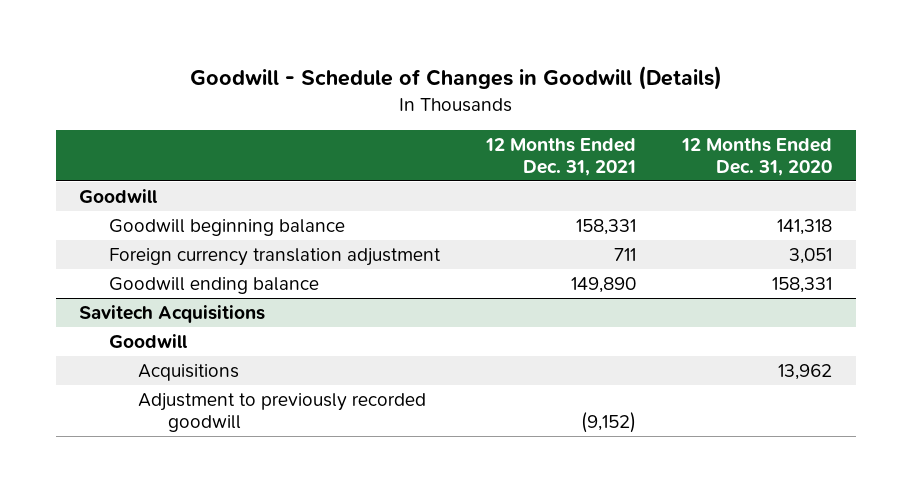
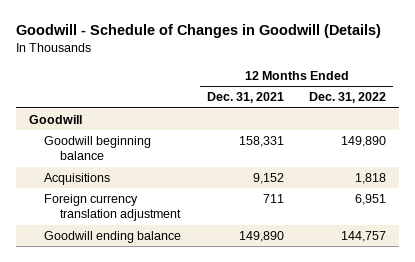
- | 12 Months Ended Dec. 31, 2021 | 12 Months Ended Dec. 31, 2020
+ | 12 Months Ended Dec. 31, 2021 | 12 Months Ended Dec. 31, 2022
+ Acquisitions | 9,152 | 1,818
- Savitech Acquisitions
- Goodwill
- Acquisitions | | 13,962
- Adjustment to previously recorded goodwill | (9,152) |

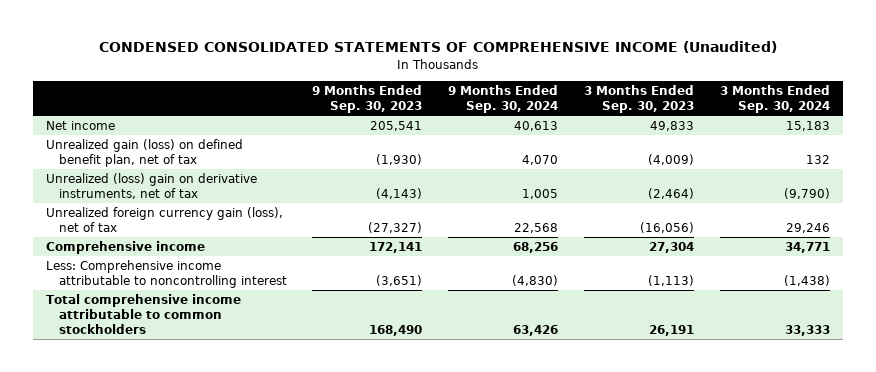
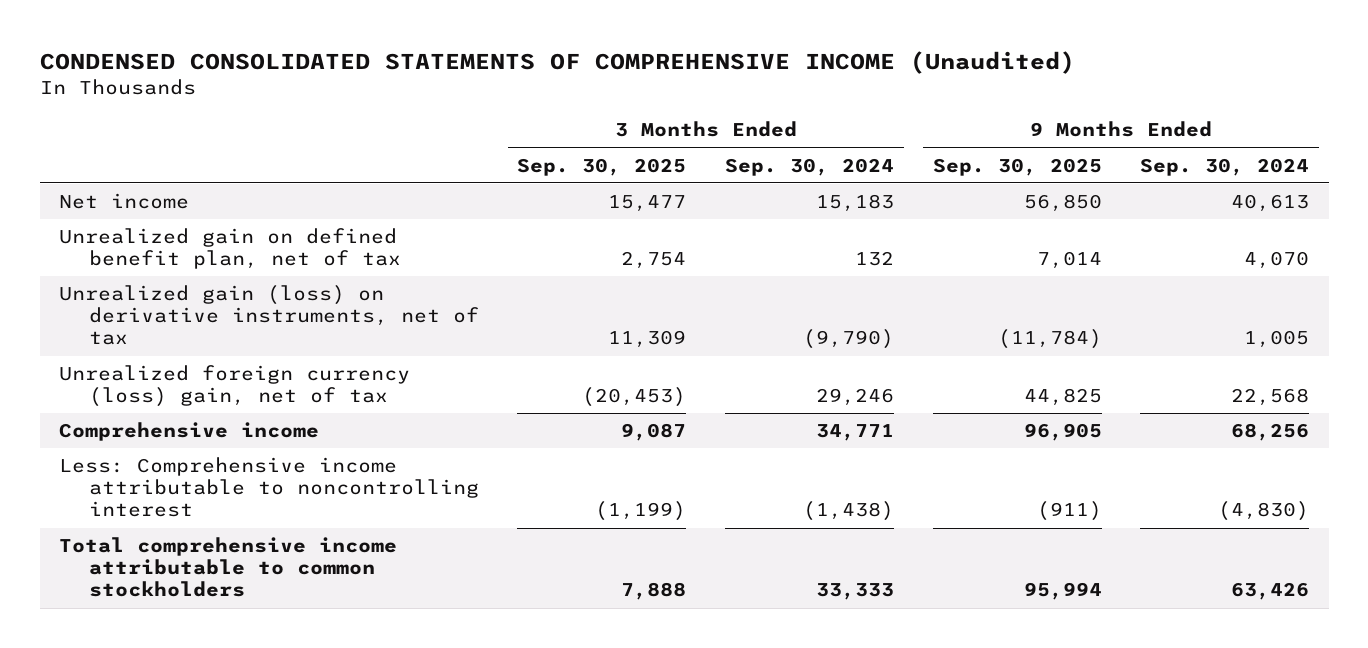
- | 9 Months Ended Sep. 30, 2023 | 9 Months Ended Sep. 30, 2024 | 3 Months Ended Sep. 30, 2023 | 3 Months Ended Sep. 30, 2024
+ | 3 Months Ended Sep. 30, 2025 | 3 Months Ended Sep. 30, 2024 | 9 Months Ended Sep. 30, 2025 | 9 Months Ended Sep. 30, 2024
- Unrealized gain (loss) on defined benefit plan, net of tax | (1,930) | 4,070 | (4,009) | 132
- Unrealized (loss) gain on derivative instruments, net of tax | (4,143) | 1,005 | (2,464) | (9,790)
- Unrealized foreign currency gain (loss), net of tax | (27,327) | 22,568 | (16,056) | 29,246
+ Unrealized gain on defined benefit plan, net of tax | 2,754 | 132 | 7,014 | 4,070
+ Unrealized gain (loss) on derivative instruments, net of tax | 11,309 | (9,790) | (11,784) | 1,005
+ Unrealized foreign currency (loss) gain, net of tax | (20,453) | 29,246 | 44,825 | 22,568

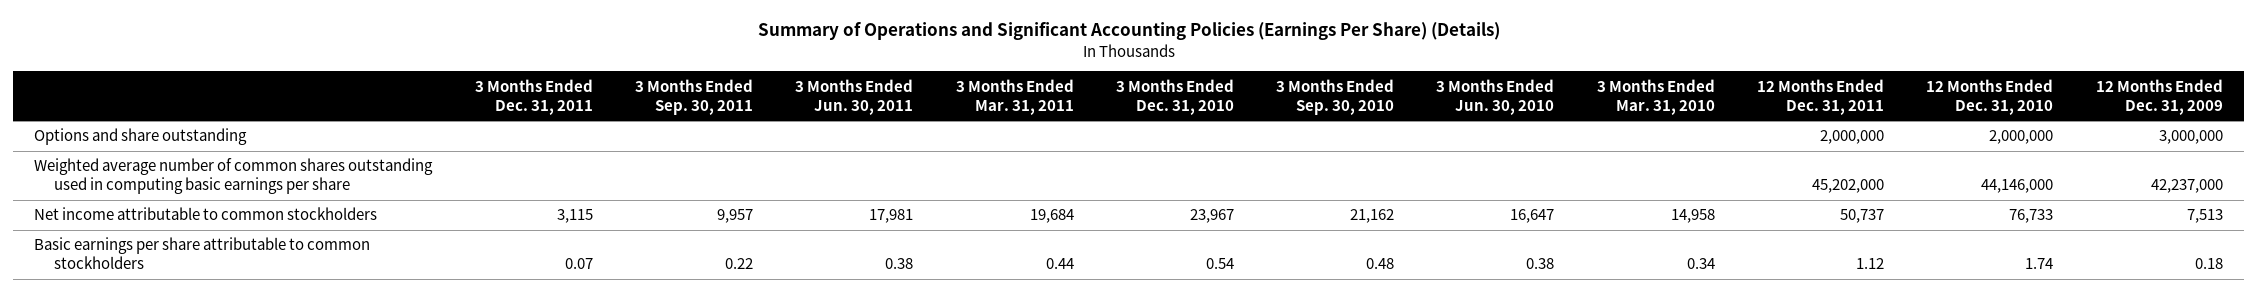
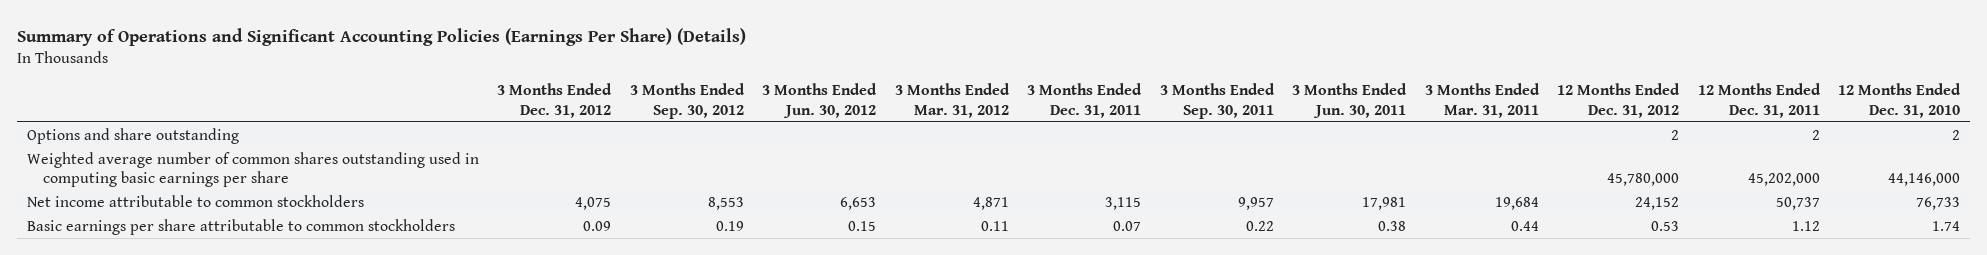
- | 3 Months Ended Dec. 31, 2011 | 3 Months Ended Sep. 30, 2011 | 3 Months Ended Jun. 30, 2011 | 3 Months Ended Mar. 31, 2011 | 3 Months Ended Dec. 31, 2010 | 3 Months Ended Sep. 30, 2010 | 3 Months Ended Jun. 30, 2010 | 3 Months Ended Mar. 31, 2010 | 12 Months Ended Dec. 31, 2011 | 12 Months Ended Dec. 31, 2010 | 12 Months Ended Dec. 31, 2009
+ | 3 Months Ended Dec. 31, 2012 | 3 Months Ended Sep. 30, 2012 | 3 Months Ended Jun. 30, 2012 | 3 Months Ended Mar. 31, 2012 | 3 Months Ended Dec. 31, 2011 | 3 Months Ended Sep. 30, 2011 | 3 Months Ended Jun. 30, 2011 | 3 Months Ended Mar. 31, 2011 | 12 Months Ended Dec. 31, 2012 | 12 Months Ended Dec. 31, 2011 | 12 Months Ended Dec. 31, 2010
- Options and share outstanding | | | | | | | | | 2,000,000 | 2,000,000 | 3,000,000
+ Options and share outstanding | | | | | | | | | 2 | 2 | 2

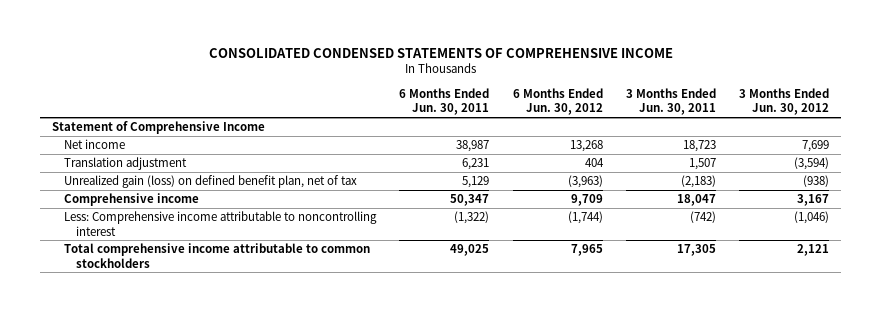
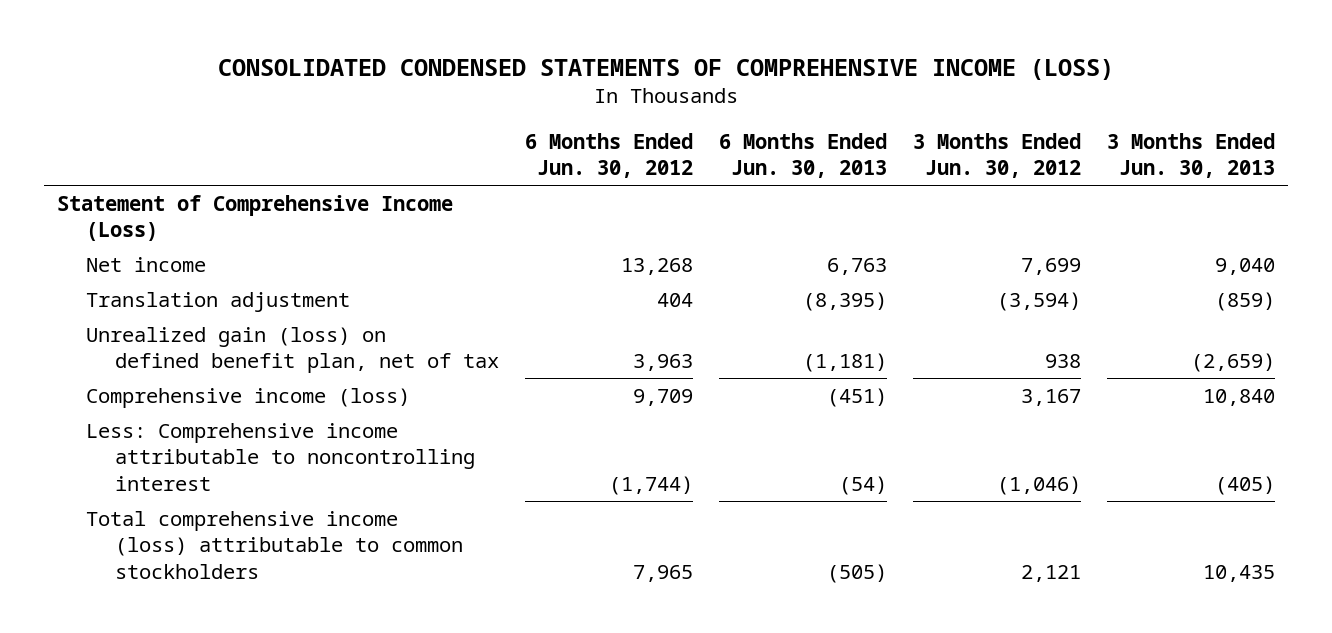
- CONSOLIDATED CONDENSED STATEMENTS OF COMPREHENSIVE INCOME
+ CONSOLIDATED CONDENSED STATEMENTS OF COMPREHENSIVE INCOME (LOSS)
- | 6 Months Ended Jun. 30, 2011 | 6 Months Ended Jun. 30, 2012 | 3 Months Ended Jun. 30, 2011 | 3 Months Ended Jun. 30, 2012
+ | 6 Months Ended Jun. 30, 2012 | 6 Months Ended Jun. 30, 2013 | 3 Months Ended Jun. 30, 2012 | 3 Months Ended Jun. 30, 2013
- Statement of Comprehensive Income
+ Statement of Comprehensive Income (Loss)
- Unrealized gain (loss) on defined benefit plan, net of tax | 5,129 | (3,963) | (2,183) | (938)
- Comprehensive income | 50,347 | 9,709 | 18,047 | 3,167
+ Unrealized gain (loss) on defined benefit plan, net of tax | 3,963 | (1,181) | 938 | (2,659)
+ Comprehensive income (loss) | 9,709 | (451) | 3,167 | 10,840
- Total comprehensive income attributable to common stockholders | 49,025 | 7,965 | 17,305 | 2,121
+ Total comprehensive income (loss) attributable to common stockholders | 7,965 | (505) | 2,121 | 10,435

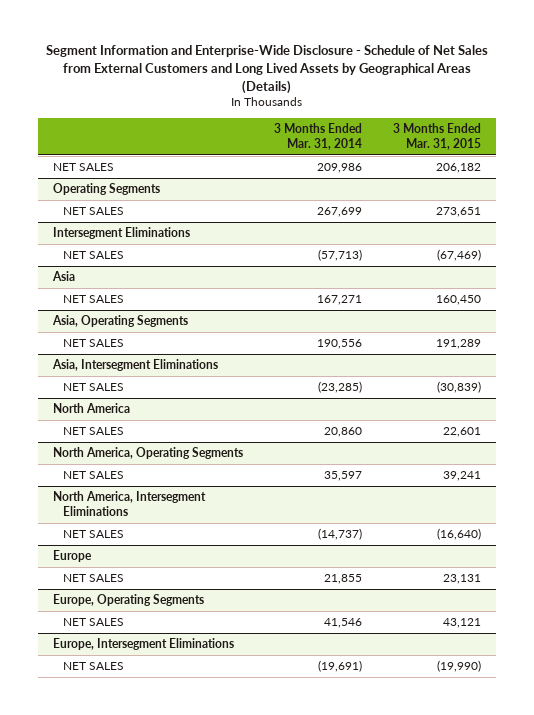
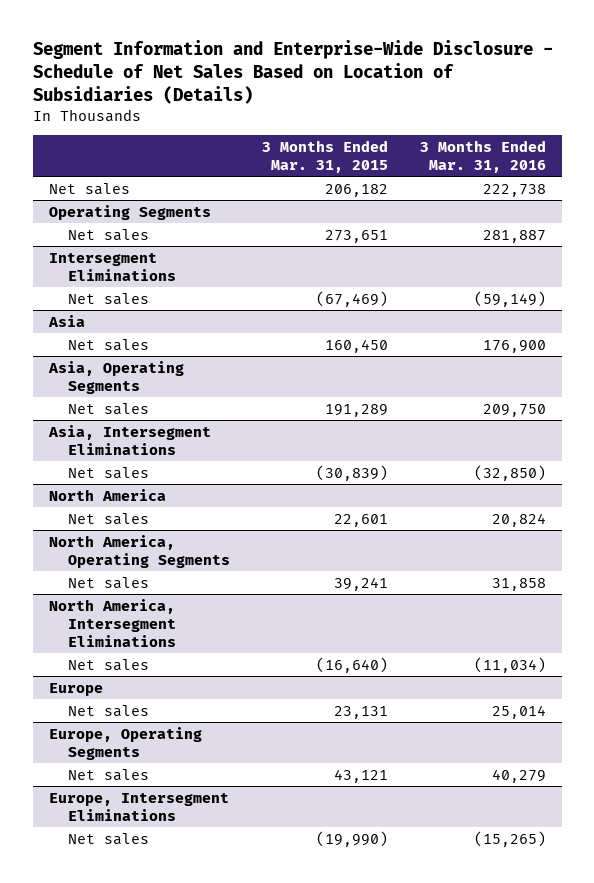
- Segment Information and Enterprise-Wide Disclosure - Schedule of Net Sales from External Customers and Long Lived Assets by Geographical Areas (Details)
+ Segment Information and Enterprise-Wide Disclosure - Schedule of Net Sales Based on Location of Subsidiaries (Details)
- | 3 Months Ended Mar. 31, 2014 | 3 Months Ended Mar. 31, 2015
+ | 3 Months Ended Mar. 31, 2015 | 3 Months Ended Mar. 31, 2016
- NET SALES | 209,986 | 206,182
+ Net sales | 206,182 | 222,738
@ Operating Segments
- NET SALES | 267,699 | 273,651
+ Net sales | 273,651 | 281,887
@ Intersegment Eliminations
- NET SALES | (57,713) | (67,469)
+ Net sales | (67,469) | (59,149)
@ Asia
- NET SALES | 167,271 | 160,450
+ Net sales | 160,450 | 176,900
@ Asia, Operating Segments
- NET SALES | 190,556 | 191,289
+ Net sales | 191,289 | 209,750
@ Asia, Intersegment Eliminations
- NET SALES | (23,285) | (30,839)
+ Net sales | (30,839) | (32,850)
@ North America
- NET SALES | 20,860 | 22,601
+ Net sales | 22,601 | 20,824
@ North America, Operating Segments
- NET SALES | 35,597 | 39,241
+ Net sales | 39,241 | 31,858
@ North America, Intersegment Eliminations
- NET SALES | (14,737) | (16,640)
+ Net sales | (16,640) | (11,034)
@ Europe
- NET SALES | 21,855 | 23,131
+ Net sales | 23,131 | 25,014
@ Europe, Operating Segments
- NET SALES | 41,546 | 43,121
+ Net sales | 43,121 | 40,279
@ Europe, Intersegment Eliminations
- NET SALES | (19,691) | (19,990)
+ Net sales | (19,990) | (15,265)

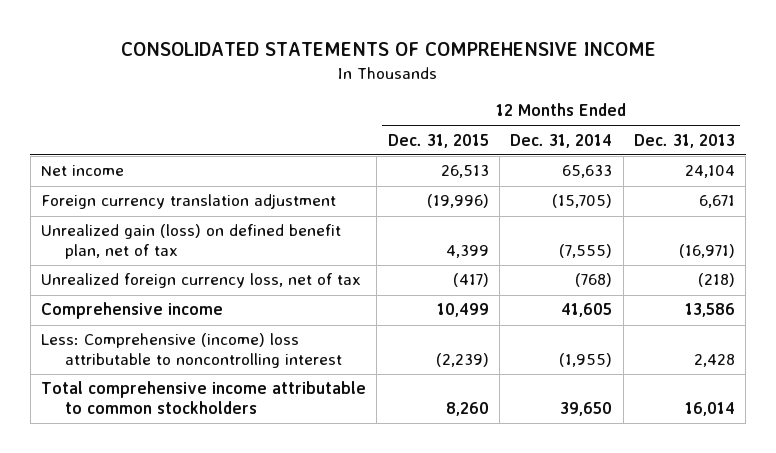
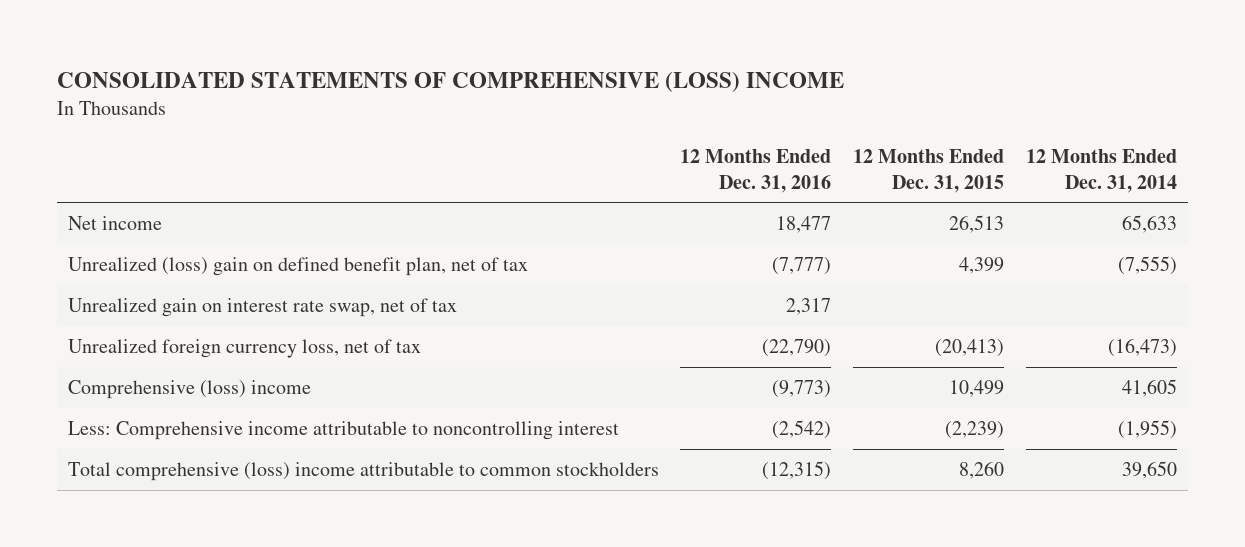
- CONSOLIDATED STATEMENTS OF COMPREHENSIVE INCOME
+ CONSOLIDATED STATEMENTS OF COMPREHENSIVE (LOSS) INCOME
- | 12 Months Ended Dec. 31, 2015 | 12 Months Ended Dec. 31, 2014 | 12 Months Ended Dec. 31, 2013
+ | 12 Months Ended Dec. 31, 2016 | 12 Months Ended Dec. 31, 2015 | 12 Months Ended Dec. 31, 2014
- Foreign currency translation adjustment | (19,996) | (15,705) | 6,671
- Unrealized gain (loss) on defined benefit plan, net of tax | 4,399 | (7,555) | (16,971)
- Unrealized foreign currency loss, net of tax | (417) | (768) | (218)
- Comprehensive income | 10,499 | 41,605 | 13,586
- Less: Comprehensive (income) loss attributable to noncontrolling interest | (2,239) | (1,955) | 2,428
- Total comprehensive income attributable to common stockholders | 8,260 | 39,650 | 16,014
+ Unrealized (loss) gain on defined benefit plan, net of tax | (7,777) | 4,399 | (7,555)
+ Unrealized gain on interest rate swap, net of tax | 2,317 | |
+ Unrealized foreign currency loss, net of tax | (22,790) | (20,413) | (16,473)
+ Comprehensive (loss) income | (9,773) | 10,499 | 41,605
+ Less: Comprehensive income attributable to noncontrolling interest | (2,542) | (2,239) | (1,955)
+ Total comprehensive (loss) income attributable to common stockholders | (12,315) | 8,260 | 39,650

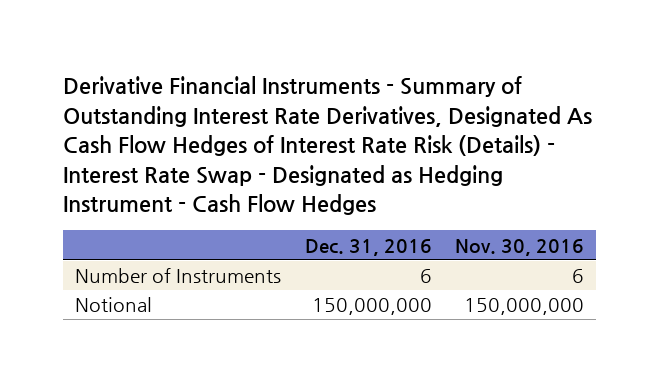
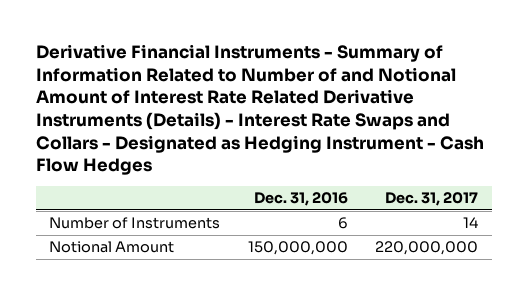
- Derivative Financial Instruments - Summary of Outstanding Interest Rate Derivatives, Designated As Cash Flow Hedges of Interest Rate Risk (Details) - Interest Rate Swap - Designated as Hedging Instrument - Cash Flow Hedges
+ Derivative Financial Instruments - Summary of Information Related to Number of and Notional Amount of Interest Rate Related Derivative Instruments (Details) - Interest Rate Swaps and Collars - Designated as Hedging Instrument - Cash Flow Hedges
- | Dec. 31, 2016 | Nov. 30, 2016
+ | Dec. 31, 2016 | Dec. 31, 2017
- Notional | 150,000,000 | 150,000,000
+ Notional Amount | 150,000,000 | 220,000,000

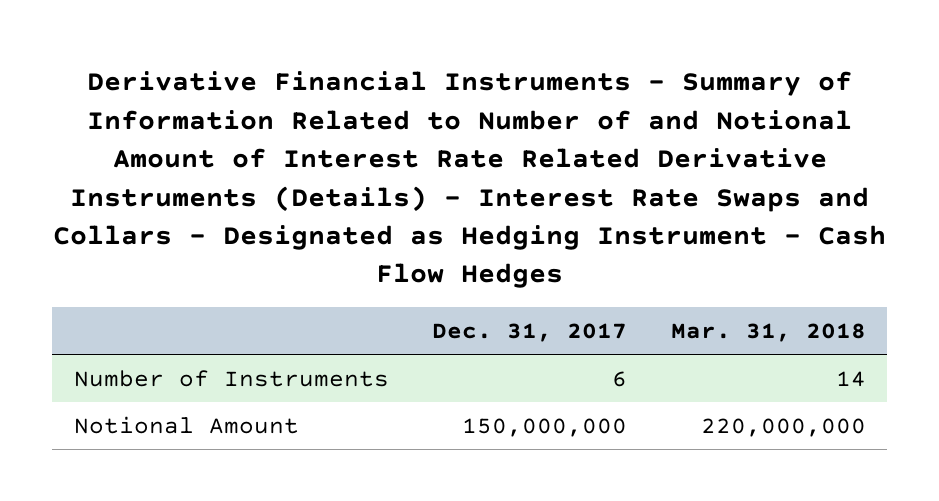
- | Dec. 31, 2016 | Dec. 31, 2017
+ | Dec. 31, 2017 | Mar. 31, 2018
- Number of Instruments | 6 | 14
- Notional Amount | 150,000,000 | 220,000,000
+ Number of Instruments | 6 | 14
+ Notional Amount | 150,000,000 | 220,000,000

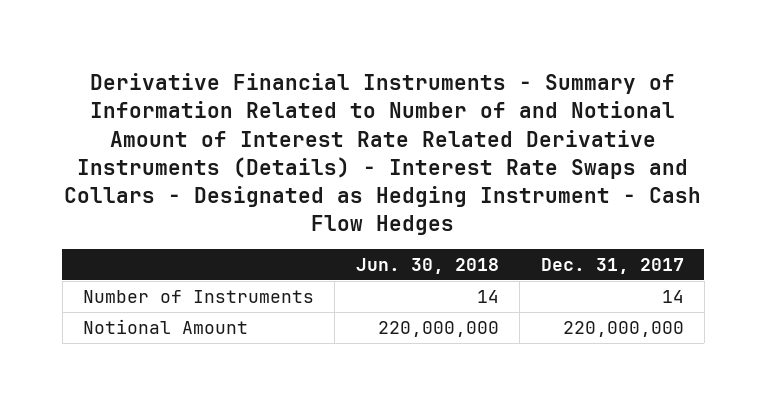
- | Dec. 31, 2017 | Mar. 31, 2018
+ | Jun. 30, 2018 | Dec. 31, 2017
- Number of Instruments | 6 | 14
- Notional Amount | 150,000,000 | 220,000,000
+ Number of Instruments | 14 | 14
+ Notional Amount | 220,000,000 | 220,000,000

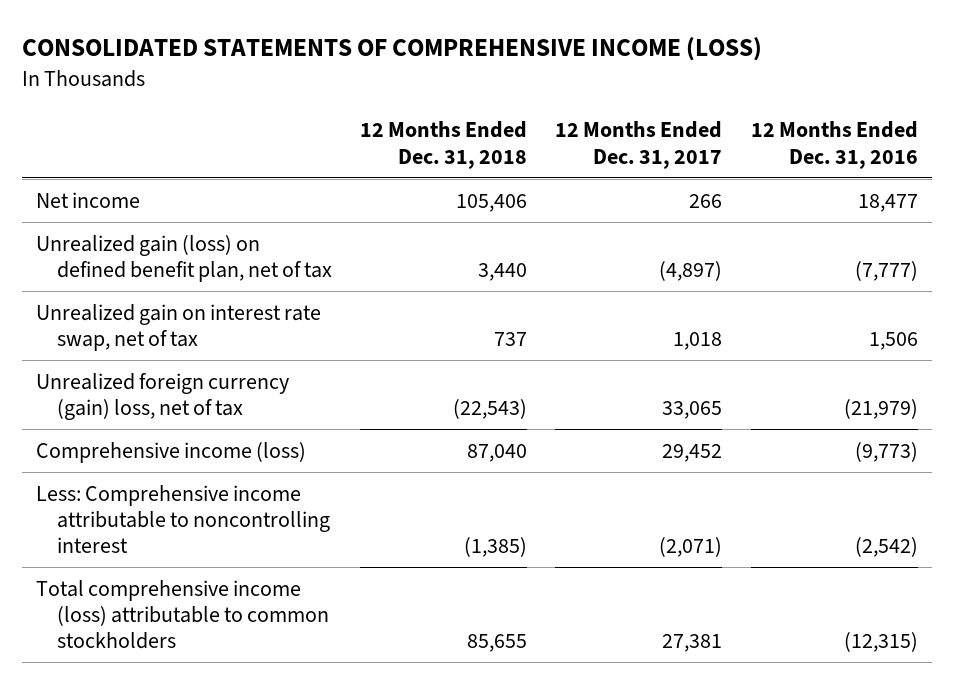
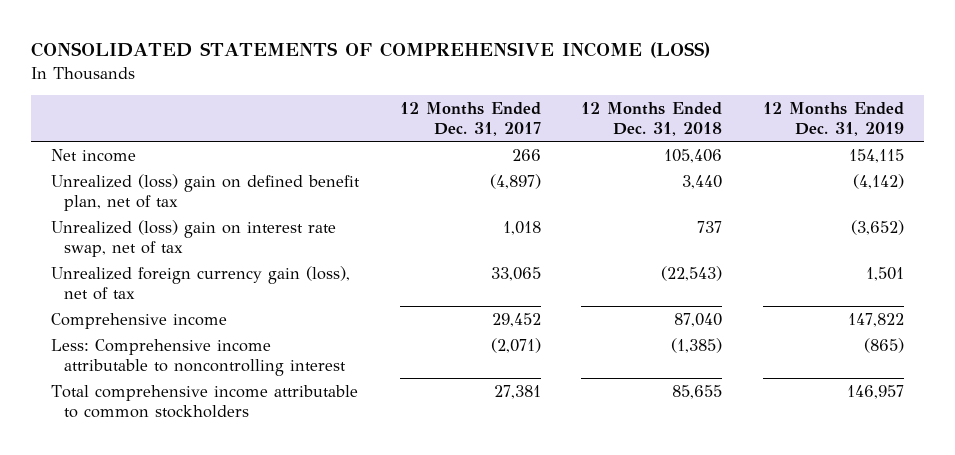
- | 12 Months Ended Dec. 31, 2018 | 12 Months Ended Dec. 31, 2017 | 12 Months Ended Dec. 31, 2016
+ | 12 Months Ended Dec. 31, 2017 | 12 Months Ended Dec. 31, 2018 | 12 Months Ended Dec. 31, 2019
- Unrealized gain (loss) on defined benefit plan, net of tax | 3,440 | (4,897) | (7,777)
- Unrealized gain on interest rate swap, net of tax | 737 | 1,018 | 1,506
- Unrealized foreign currency (gain) loss, net of tax | (22,543) | 33,065 | (21,979)
- Comprehensive income (loss) | 87,040 | 29,452 | (9,773)
+ Unrealized (loss) gain on defined benefit plan, net of tax | (4,897) | 3,440 | (4,142)
+ Unrealized (loss) gain on interest rate swap, net of tax | 1,018 | 737 | (3,652)
+ Unrealized foreign currency gain (loss), net of tax | 33,065 | (22,543) | 1,501
+ Comprehensive income | 29,452 | 87,040 | 147,822
- Total comprehensive income (loss) attributable to common stockholders | 85,655 | 27,381 | (12,315)
+ Total comprehensive income attributable to common stockholders | 27,381 | 85,655 | 146,957

